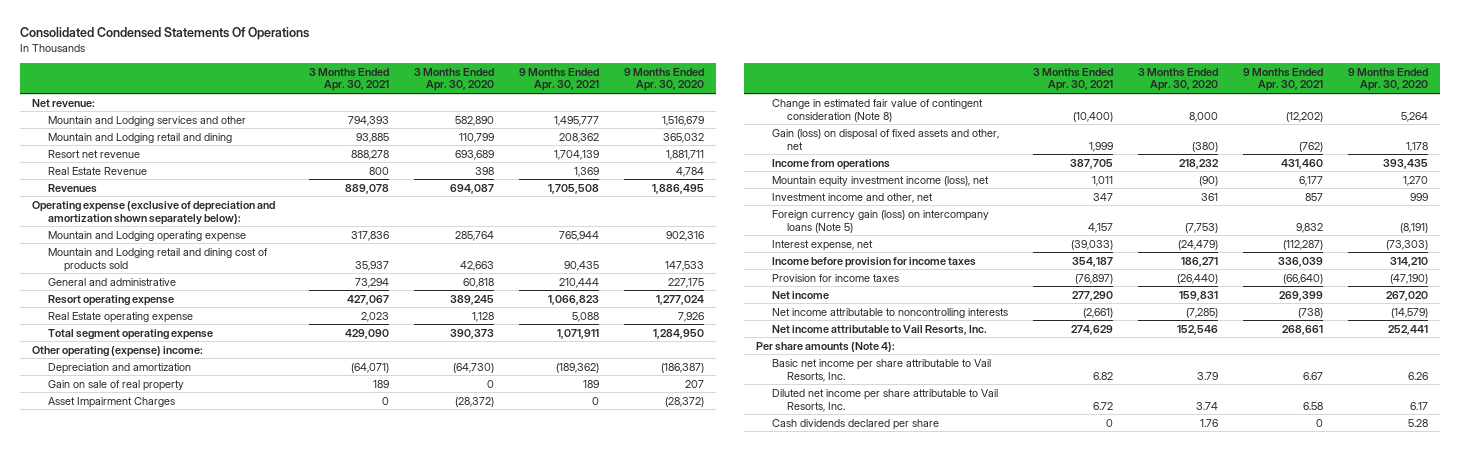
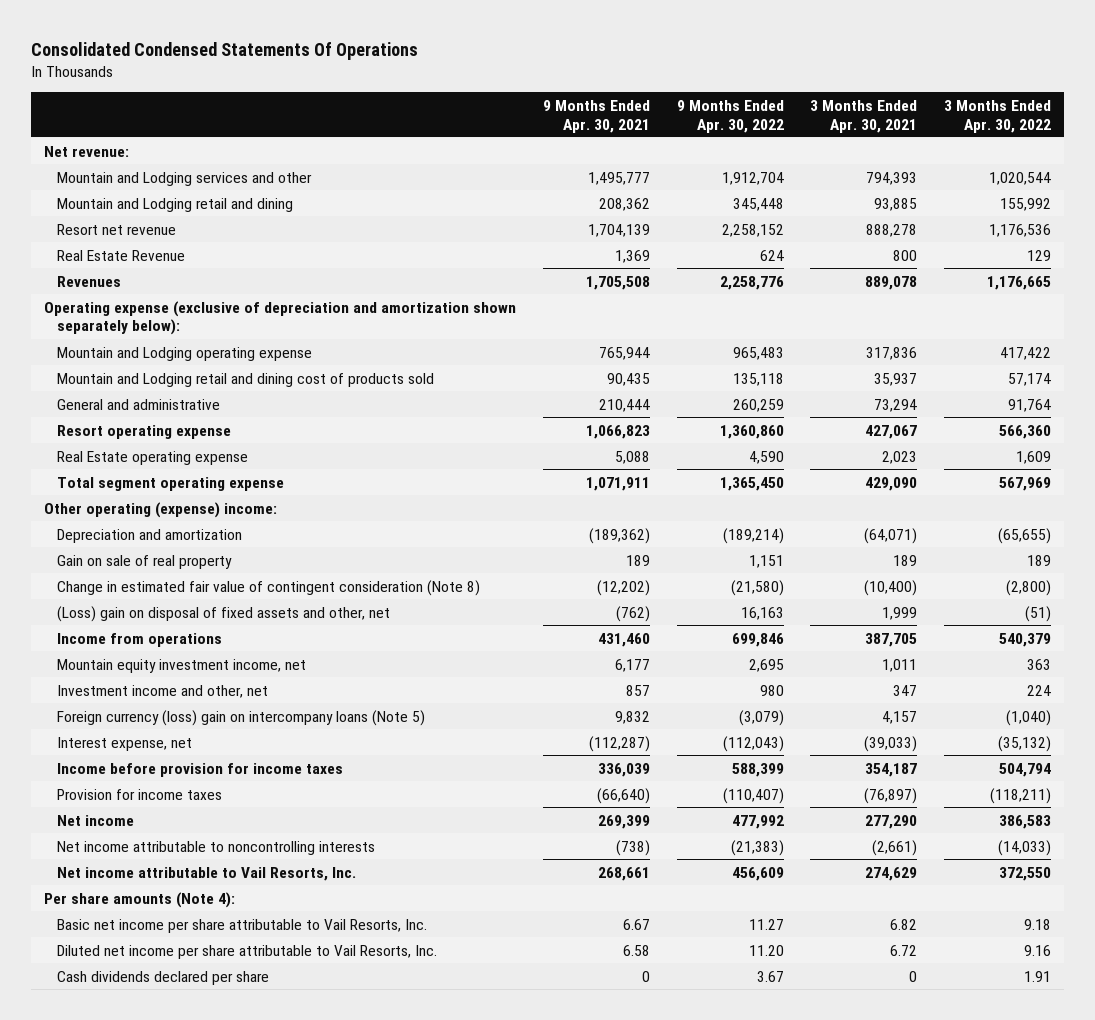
- | 3 Months Ended Apr. 30, 2021 | 3 Months Ended Apr. 30, 2020 | 9 Months Ended Apr. 30, 2021 | 9 Months Ended Apr. 30, 2020
+ | 9 Months Ended Apr. 30, 2021 | 9 Months Ended Apr. 30, 2022 | 3 Months Ended Apr. 30, 2021 | 3 Months Ended Apr. 30, 2022
- Asset Impairment Charges | 0 | (28,372) | 0 | (28,372)
- Gain (loss) on disposal of fixed assets and other, net | 1,999 | (380) | (762) | 1,178
+ (Loss) gain on disposal of fixed assets and other, net | (762) | 16,163 | 1,999 | (51)
- Mountain equity investment income (loss), net | 1,011 | (90) | 6,177 | 1,270
+ Mountain equity investment income, net | 6,177 | 2,695 | 1,011 | 363
- Foreign currency gain (loss) on intercompany loans (Note 5) | 4,157 | (7,753) | 9,832 | (8,191)
+ Foreign currency (loss) gain on intercompany loans (Note 5) | 9,832 | (3,079) | 4,157 | (1,040)

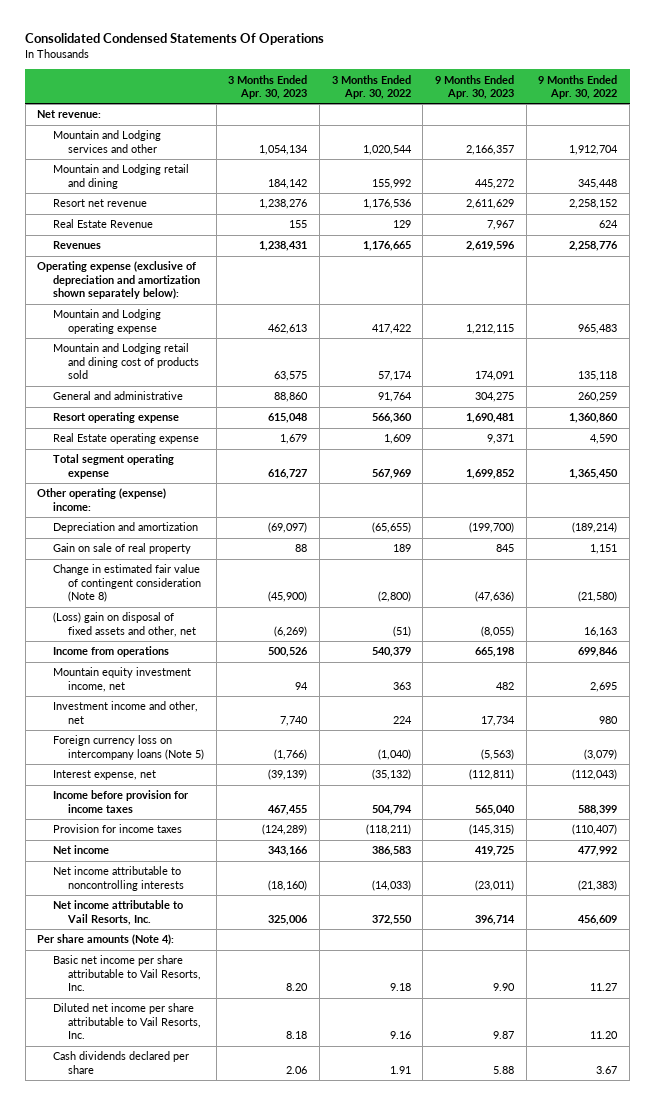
- | 9 Months Ended Apr. 30, 2021 | 9 Months Ended Apr. 30, 2022 | 3 Months Ended Apr. 30, 2021 | 3 Months Ended Apr. 30, 2022
+ | 3 Months Ended Apr. 30, 2023 | 3 Months Ended Apr. 30, 2022 | 9 Months Ended Apr. 30, 2023 | 9 Months Ended Apr. 30, 2022
- Foreign currency (loss) gain on intercompany loans (Note 5) | 9,832 | (3,079) | 4,157 | (1,040)
+ Foreign currency loss on intercompany loans (Note 5) | (1,766) | (1,040) | (5,563) | (3,079)

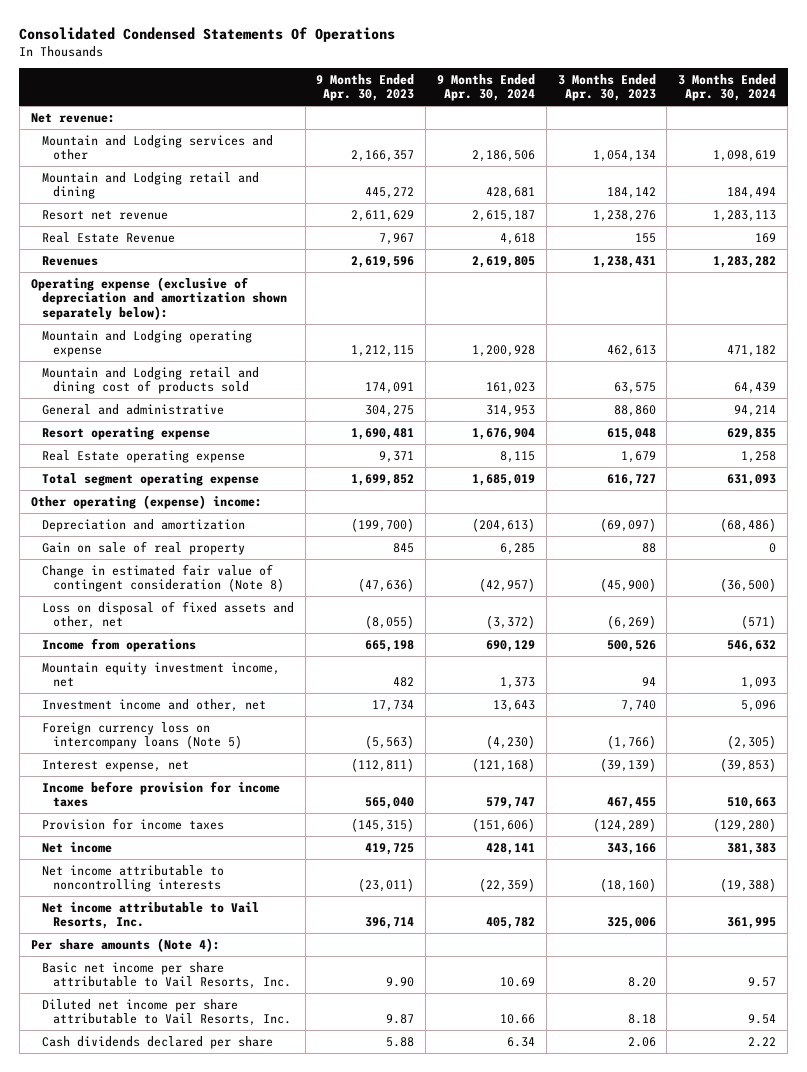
- | 3 Months Ended Apr. 30, 2023 | 3 Months Ended Apr. 30, 2022 | 9 Months Ended Apr. 30, 2023 | 9 Months Ended Apr. 30, 2022
+ | 9 Months Ended Apr. 30, 2023 | 9 Months Ended Apr. 30, 2024 | 3 Months Ended Apr. 30, 2023 | 3 Months Ended Apr. 30, 2024
- (Loss) gain on disposal of fixed assets and other, net | (6,269) | (51) | (8,055) | 16,163
+ Loss on disposal of fixed assets and other, net | (8,055) | (3,372) | (6,269) | (571)

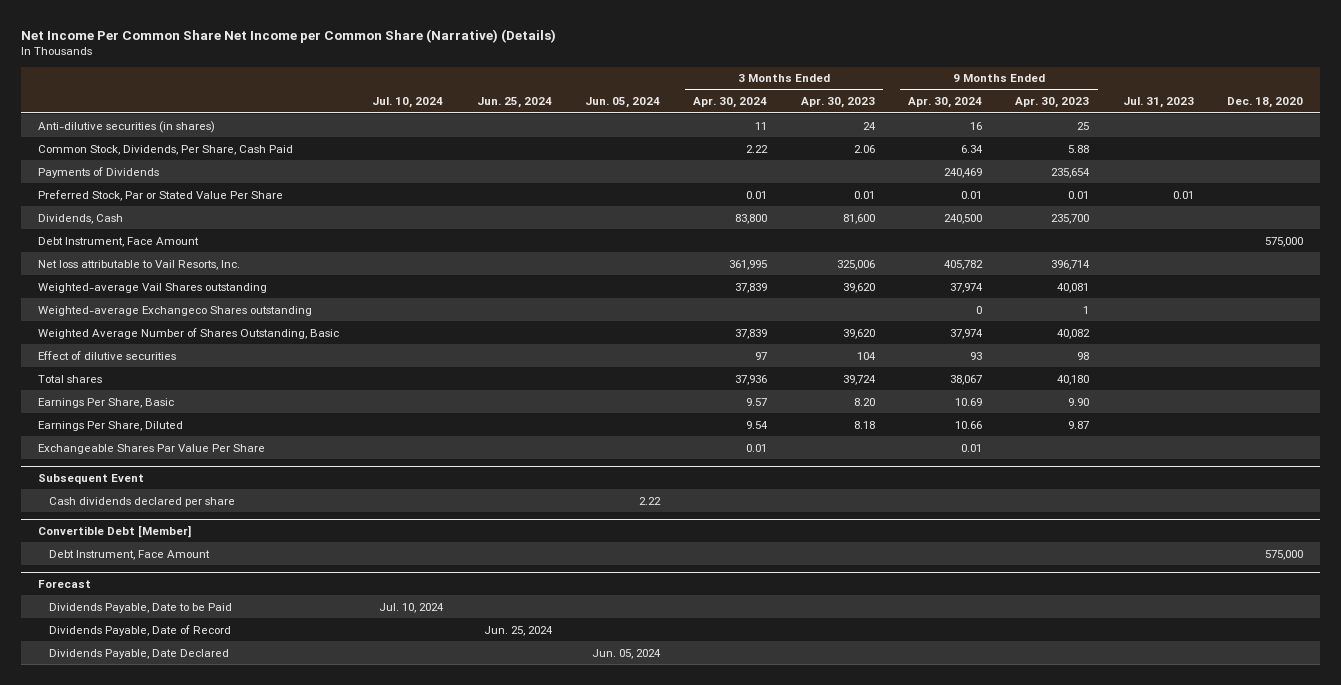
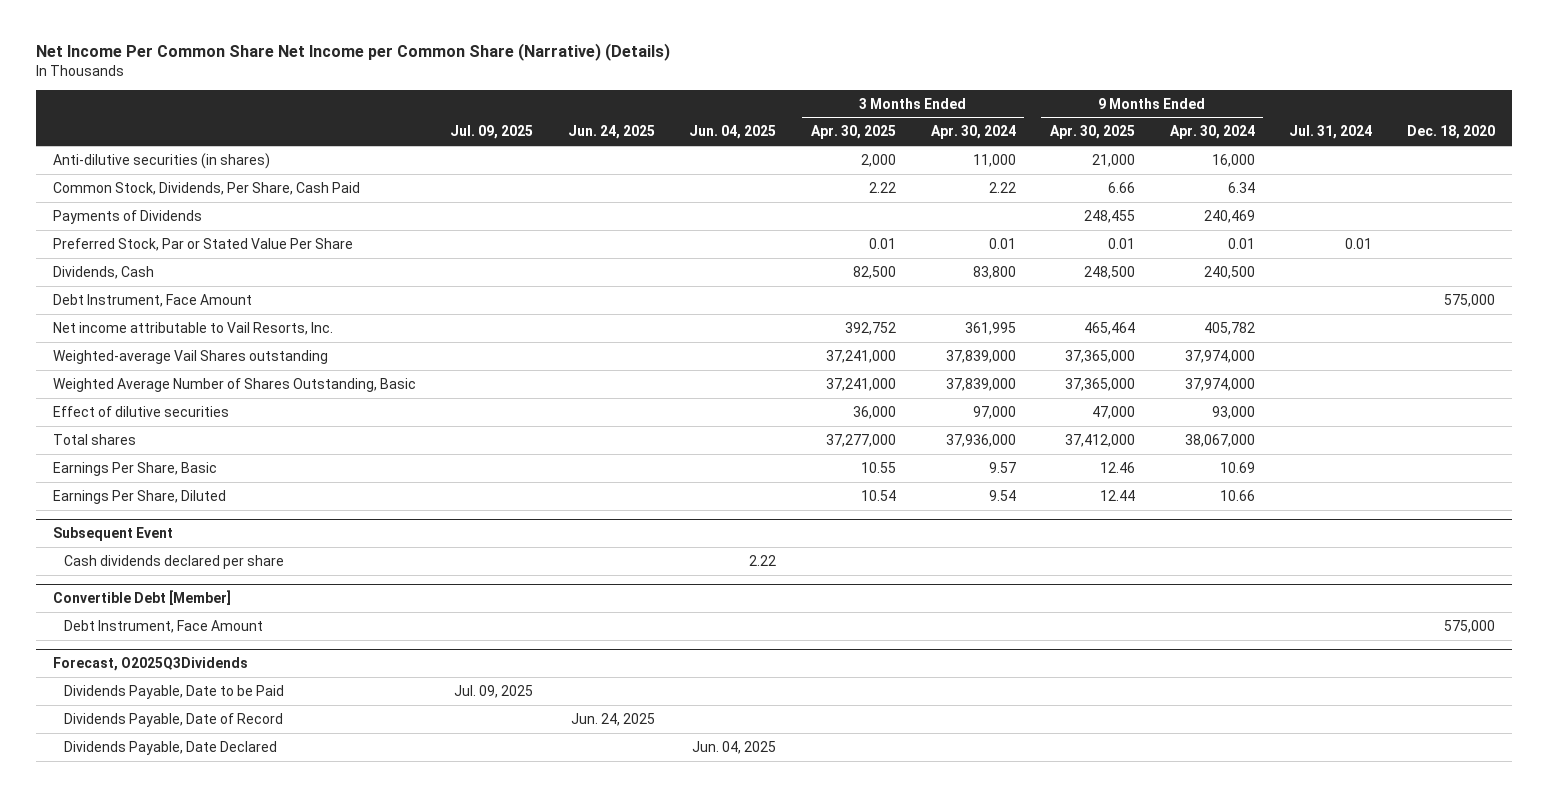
- | Jul. 10, 2024 | Jun. 25, 2024 | Jun. 05, 2024 | 3 Months Ended Apr. 30, 2024 | 3 Months Ended Apr. 30, 2023 | 9 Months Ended Apr. 30, 2024 | 9 Months Ended Apr. 30, 2023 | Jul. 31, 2023 | Dec. 18, 2020
+ | Jul. 09, 2025 | Jun. 24, 2025 | Jun. 04, 2025 | 3 Months Ended Apr. 30, 2025 | 3 Months Ended Apr. 30, 2024 | 9 Months Ended Apr. 30, 2025 | 9 Months Ended Apr. 30, 2024 | Jul. 31, 2024 | Dec. 18, 2020
- Anti-dilutive securities (in shares) | | | | 11 | 24 | 16 | 25 | |
+ Anti-dilutive securities (in shares) | | | | 2,000 | 11,000 | 21,000 | 16,000 | |
- Net loss attributable to Vail Resorts, Inc. | | | | 361,995 | 325,006 | 405,782 | 396,714 | |
- Weighted-average Vail Shares outstanding | | | | 37,839 | 39,620 | 37,974 | 40,081 | |
- Weighted-average Exchangeco Shares outstanding | | | | | | 0 | 1 | |
- Weighted Average Number of Shares Outstanding, Basic | | | | 37,839 | 39,620 | 37,974 | 40,082 | |
- Effect of dilutive securities | | | | 97 | 104 | 93 | 98 | |
- Total shares | | | | 37,936 | 39,724 | 38,067 | 40,180 | |
+ Net income attributable to Vail Resorts, Inc. | | | | 392,752 | 361,995 | 465,464 | 405,782 | |
+ Weighted-average Vail Shares outstanding | | | | 37,241,000 | 37,839,000 | 37,365,000 | 37,974,000 | |
+ Weighted Average Number of Shares Outstanding, Basic | | | | 37,241,000 | 37,839,000 | 37,365,000 | 37,974,000 | |
+ Effect of dilutive securities | | | | 36,000 | 97,000 | 47,000 | 93,000 | |
+ Total shares | | | | 37,277,000 | 37,936,000 | 37,412,000 | 38,067,000 | |
- Exchangeable Shares Par Value Per Share | | | | 0.01 | | 0.01 | | |
- Forecast
+ Forecast, O2025Q3Dividends

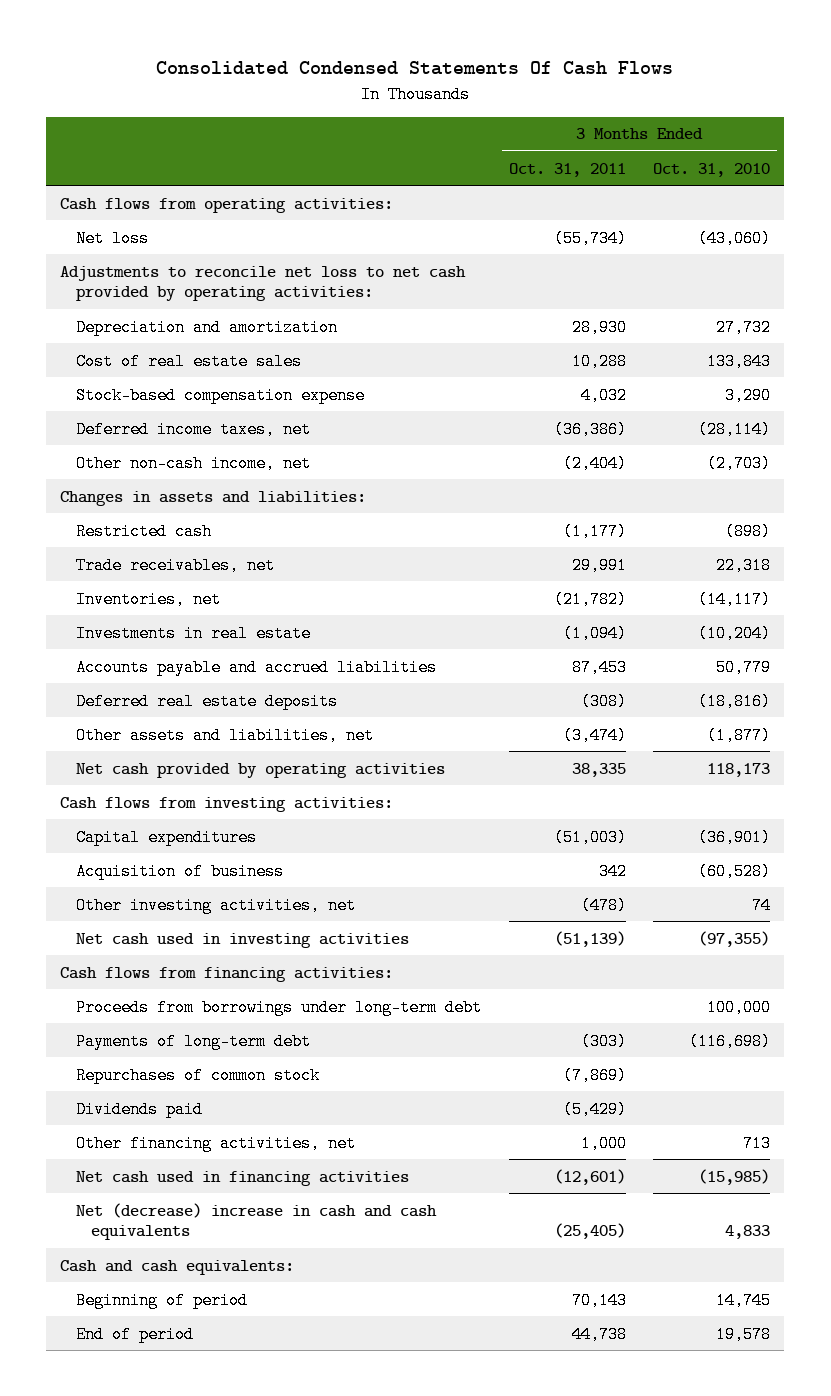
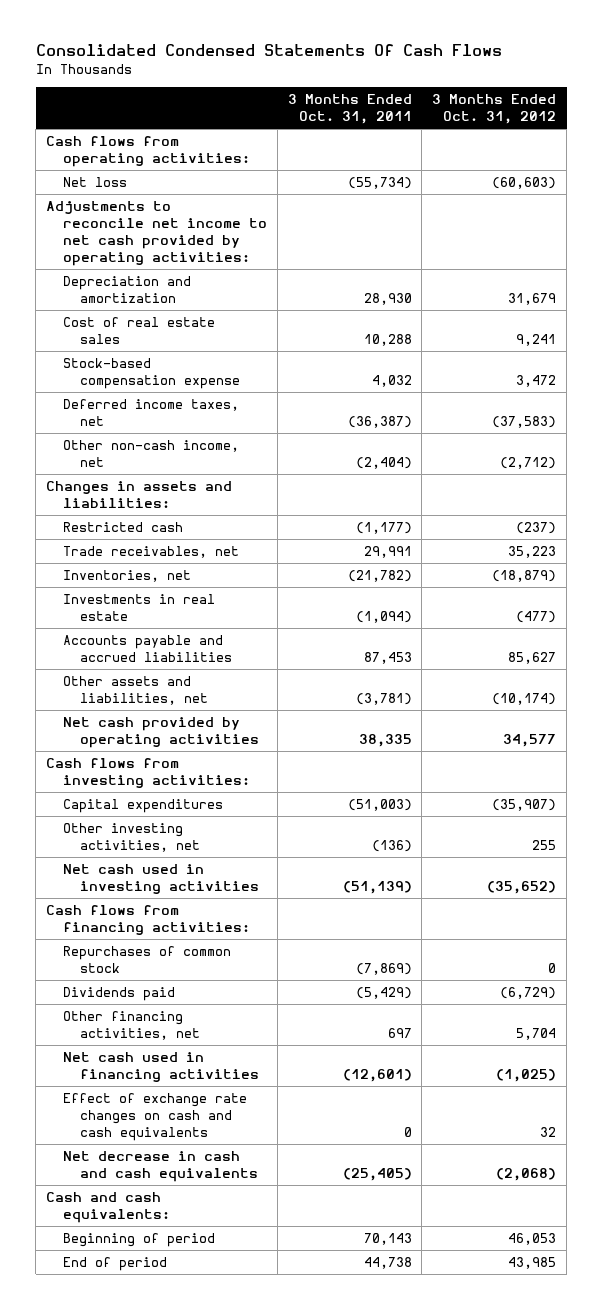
- | 3 Months Ended Oct. 31, 2011 | 3 Months Ended Oct. 31, 2010
+ | 3 Months Ended Oct. 31, 2011 | 3 Months Ended Oct. 31, 2012
- Adjustments to reconcile net loss to net cash provided by operating activities:
+ Adjustments to reconcile net income to net cash provided by operating activities:
- Deferred income taxes, net | (36,386) | (28,114)
+ Deferred income taxes, net | (36,387) | (37,583)
- Deferred real estate deposits | (308) | (18,816)
- Other assets and liabilities, net | (3,474) | (1,877)
+ Other assets and liabilities, net | (3,781) | (10,174)
- Acquisition of business | 342 | (60,528)
- Other investing activities, net | (478) | 74
+ Other investing activities, net | (136) | 255
- Proceeds from borrowings under long-term debt | | 100,000
- Payments of long-term debt | (303) | (116,698)
- Other financing activities, net | 1,000 | 713
+ Other financing activities, net | 697 | 5,704
- Net (decrease) increase in cash and cash equivalents | (25,405) | 4,833
+ Effect of exchange rate changes on cash and cash equivalents | 0 | 32
+ Net decrease in cash and cash equivalents | (25,405) | (2,068)

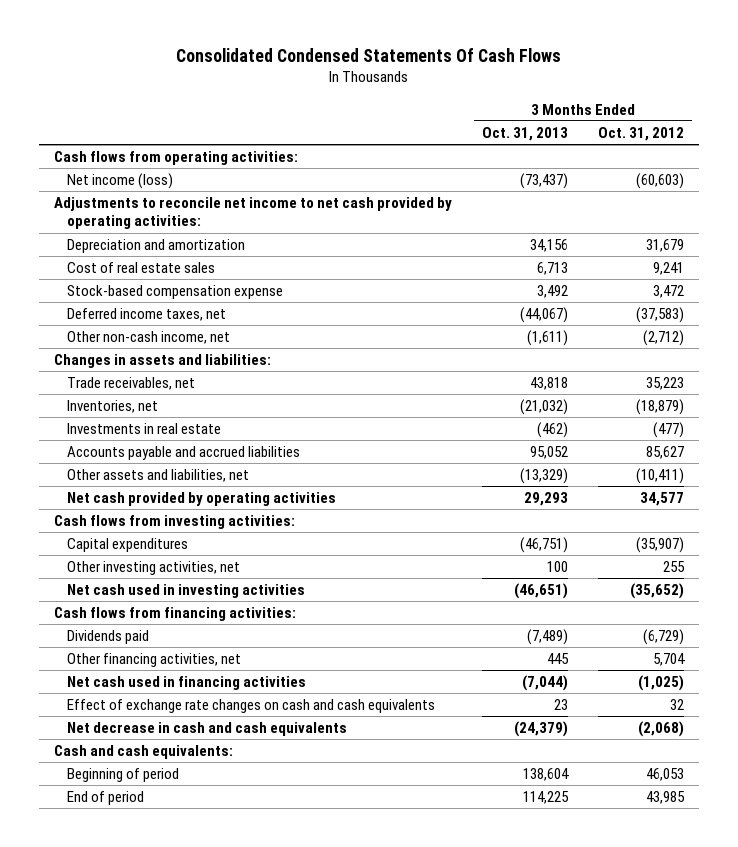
- | 3 Months Ended Oct. 31, 2011 | 3 Months Ended Oct. 31, 2012
+ | 3 Months Ended Oct. 31, 2013 | 3 Months Ended Oct. 31, 2012
- Net loss | (55,734) | (60,603)
+ Net income (loss) | (73,437) | (60,603)
- Restricted cash | (1,177) | (237)
- Other assets and liabilities, net | (3,781) | (10,174)
+ Other assets and liabilities, net | (13,329) | (10,411)
- Repurchases of common stock | (7,869) | 0

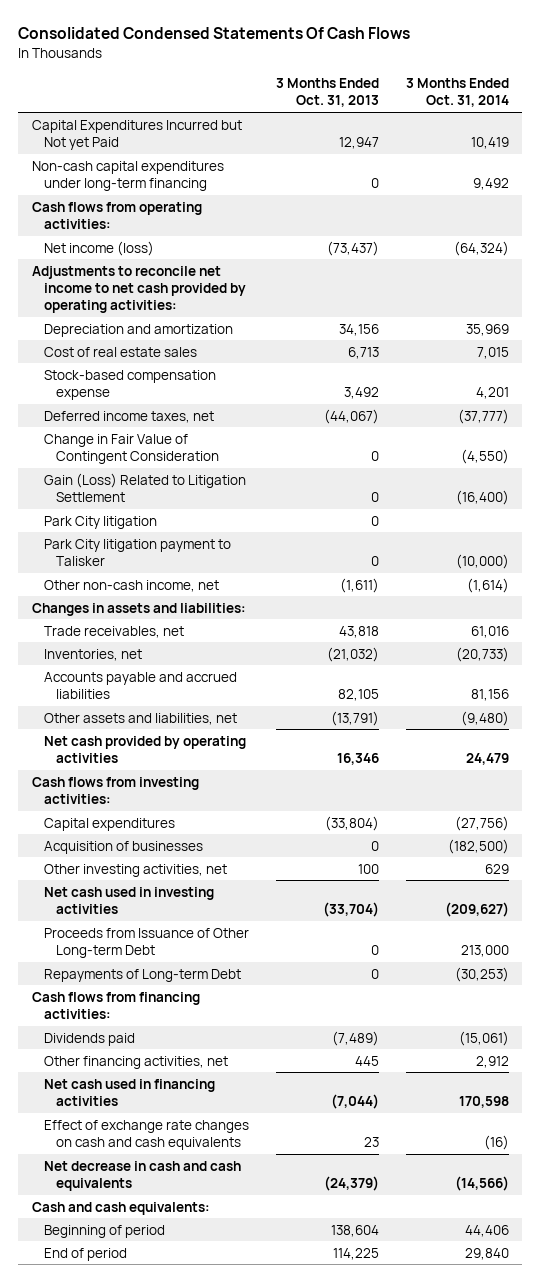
- | 3 Months Ended Oct. 31, 2013 | 3 Months Ended Oct. 31, 2012
+ | 3 Months Ended Oct. 31, 2013 | 3 Months Ended Oct. 31, 2014
+ Capital Expenditures Incurred but Not yet Paid | 12,947 | 10,419
+ Non-cash capital expenditures under long-term financing | 0 | 9,492
+ Change in Fair Value of Contingent Consideration | 0 | (4,550)
+ Gain (Loss) Related to Litigation Settlement | 0 | (16,400)
+ Park City litigation | 0 |
+ Park City litigation payment to Talisker | 0 | (10,000)
- Investments in real estate | (462) | (477)
- Accounts payable and accrued liabilities | 95,052 | 85,627
- Other assets and liabilities, net | (13,329) | (10,411)
- Net cash provided by operating activities | 29,293 | 34,577
+ Accounts payable and accrued liabilities | 82,105 | 81,156
+ Other assets and liabilities, net | (13,791) | (9,480)
+ Net cash provided by operating activities | 16,346 | 24,479
- Capital expenditures | (46,751) | (35,907)
+ Capital expenditures | (33,804) | (27,756)
+ Acquisition of businesses | 0 | (182,500)
- Net cash used in investing activities | (46,651) | (35,652)
+ Net cash used in investing activities | (33,704) | (209,627)
+ Proceeds from Issuance of Other Long-term Debt | 0 | 213,000
+ Repayments of Long-term Debt | 0 | (30,253)

